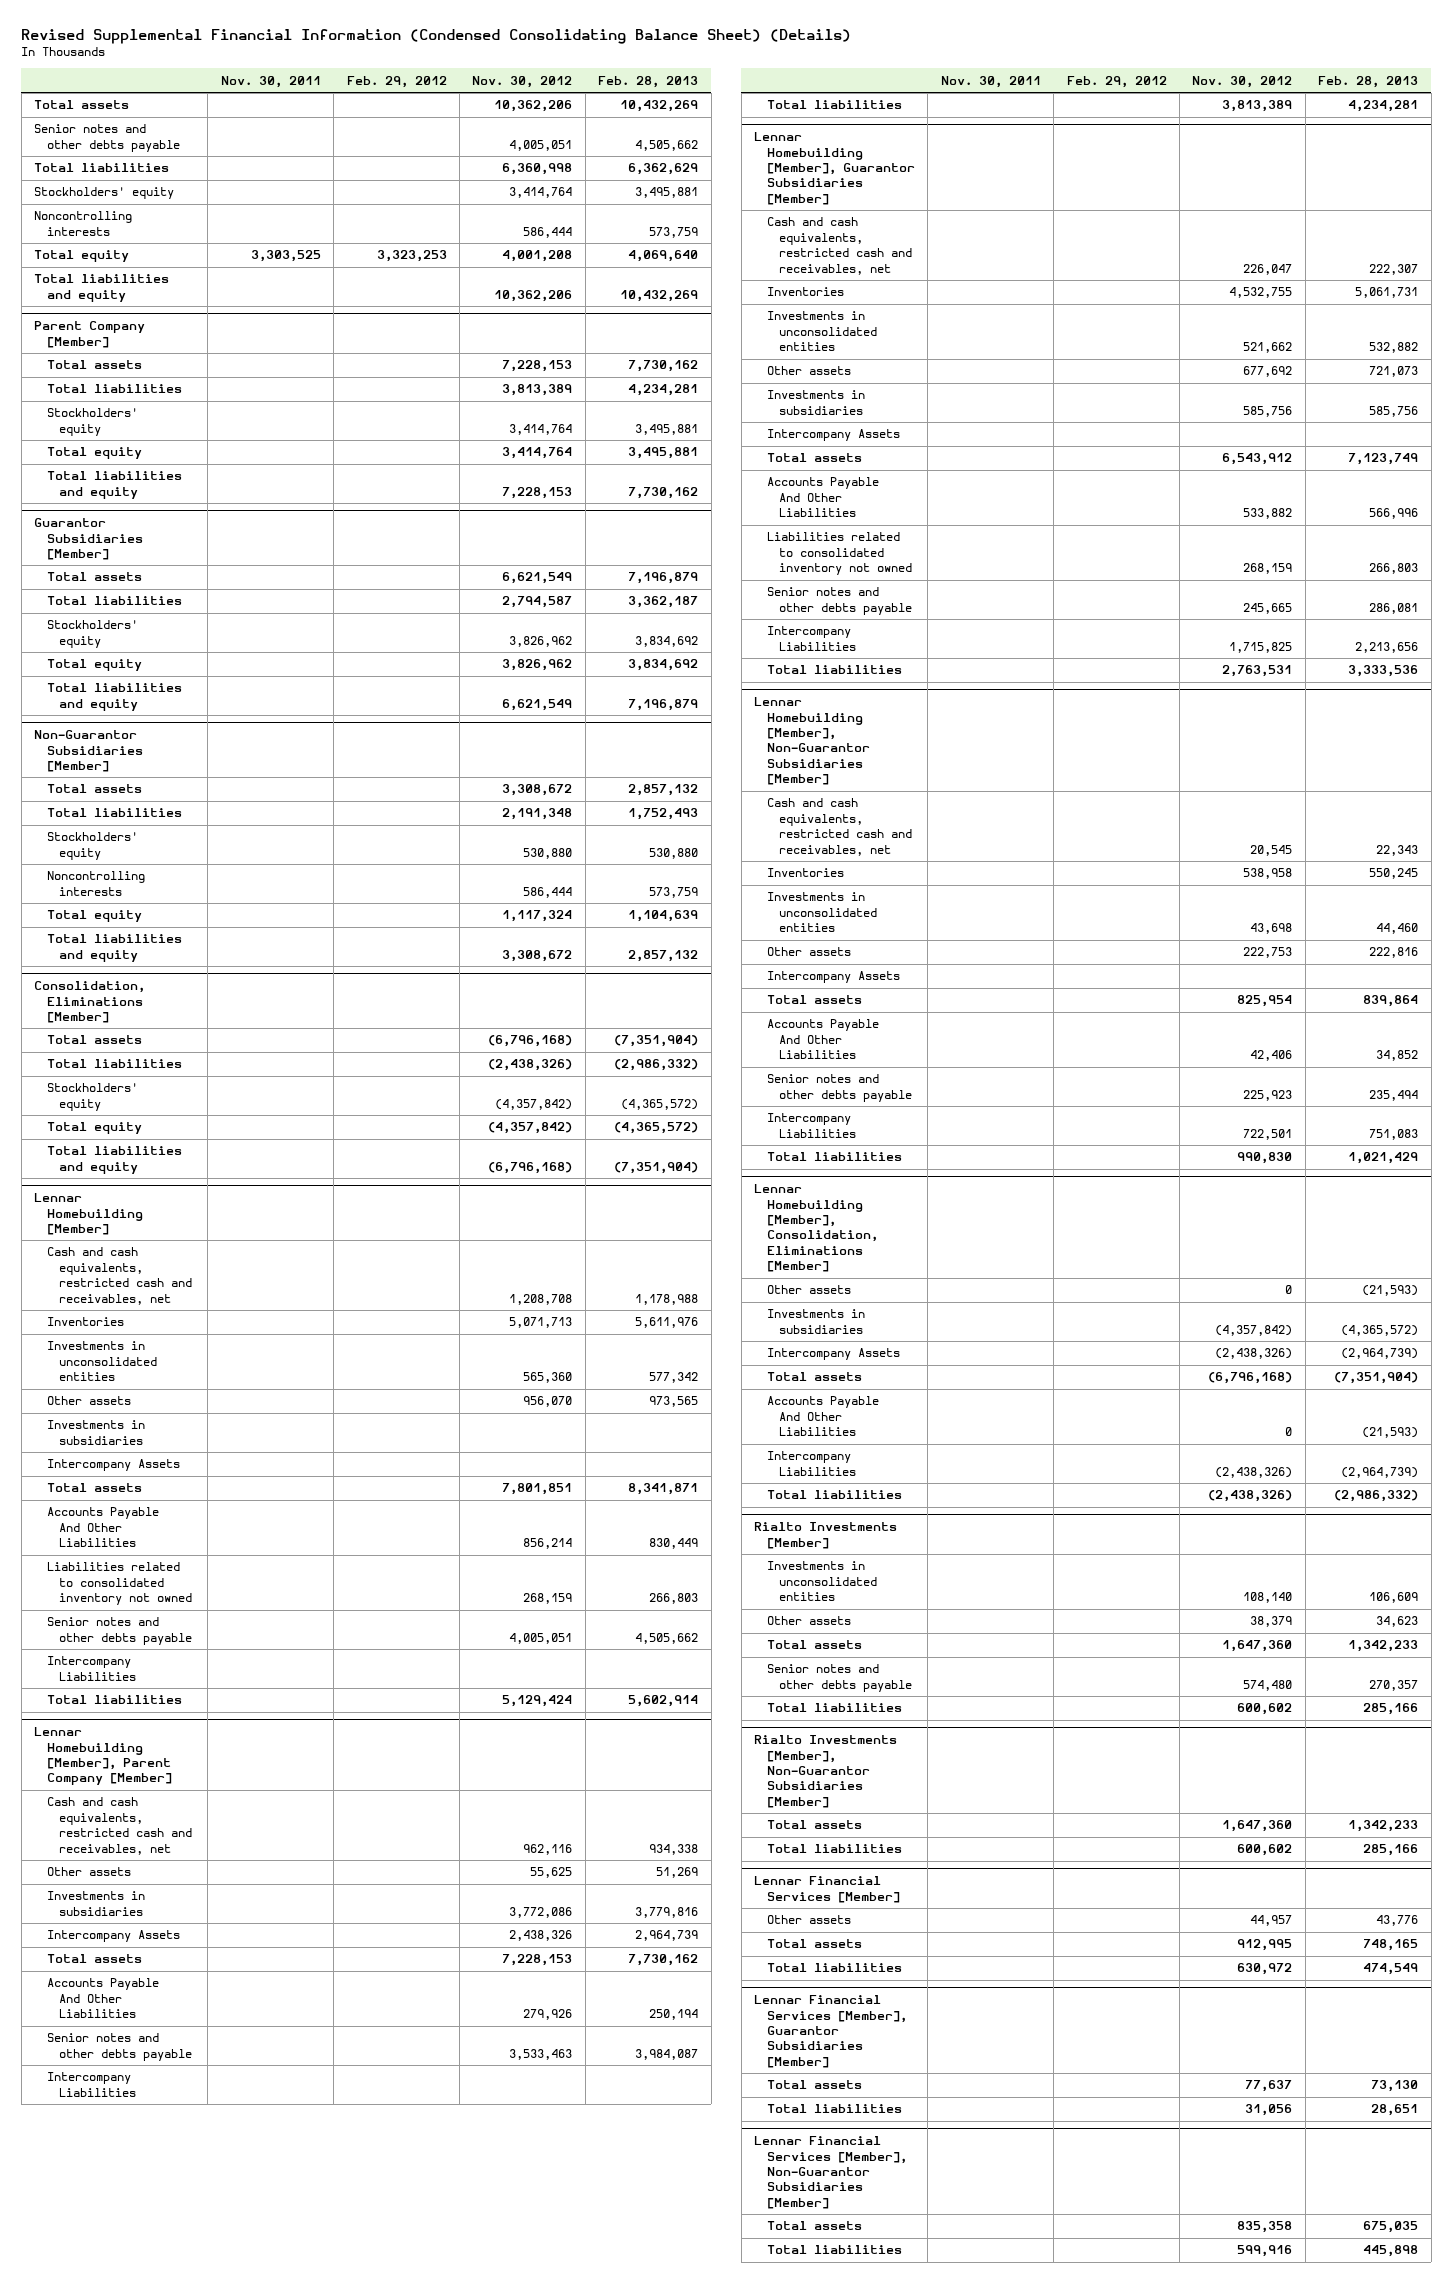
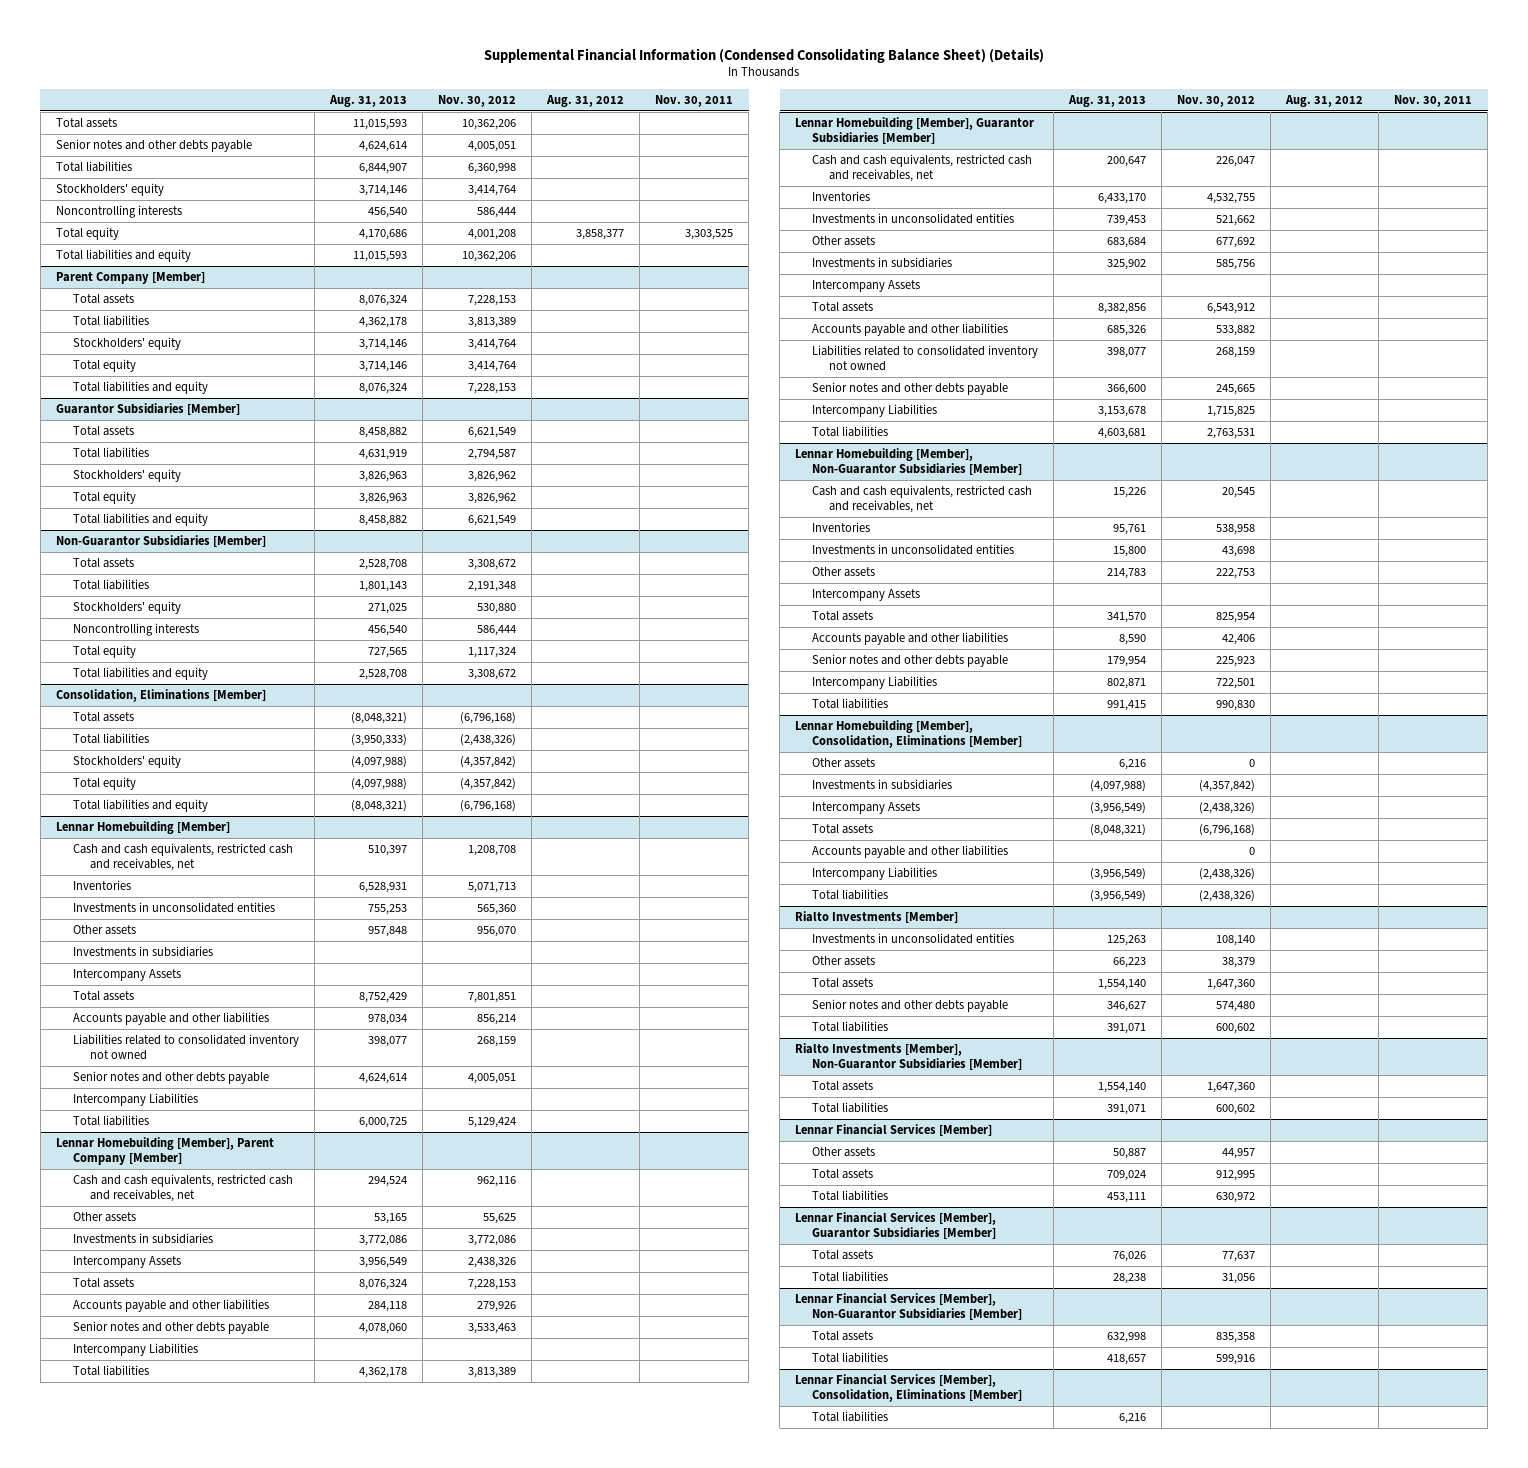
- Revised Supplemental Financial Information (Condensed Consolidating Balance Sheet) (Details)
+ Supplemental Financial Information (Condensed Consolidating Balance Sheet) (Details)
- | Nov. 30, 2011 | Feb. 29, 2012 | Nov. 30, 2012 | Feb. 28, 2013
+ | Aug. 31, 2013 | Nov. 30, 2012 | Aug. 31, 2012 | Nov. 30, 2011
@ Lennar Homebuilding [Member]
- Accounts Payable And Other Liabilities | | | 856,214 | 830,449
+ Accounts payable and other liabilities | 978,034 | 856,214 | |
@ Lennar Homebuilding [Member], Parent Company [Member]
- Accounts Payable And Other Liabilities | | | 279,926 | 250,194
+ Accounts payable and other liabilities | 284,118 | 279,926 | |
@ Lennar Homebuilding [Member], Guarantor Subsidiaries [Member]
- Accounts Payable And Other Liabilities | | | 533,882 | 566,996
+ Accounts payable and other liabilities | 685,326 | 533,882 | |
@ Lennar Homebuilding [Member], Non-Guarantor Subsidiaries [Member]
- Accounts Payable And Other Liabilities | | | 42,406 | 34,852
+ Accounts payable and other liabilities | 8,590 | 42,406 | |
@ Lennar Homebuilding [Member], Consolidation, Eliminations [Member]
- Accounts Payable And Other Liabilities | | | 0 | (21,593)
+ Accounts payable and other liabilities | | 0 | |
+ Lennar Financial Services [Member], Consolidation, Eliminations [Member]
+ Total liabilities | 6,216 | | |

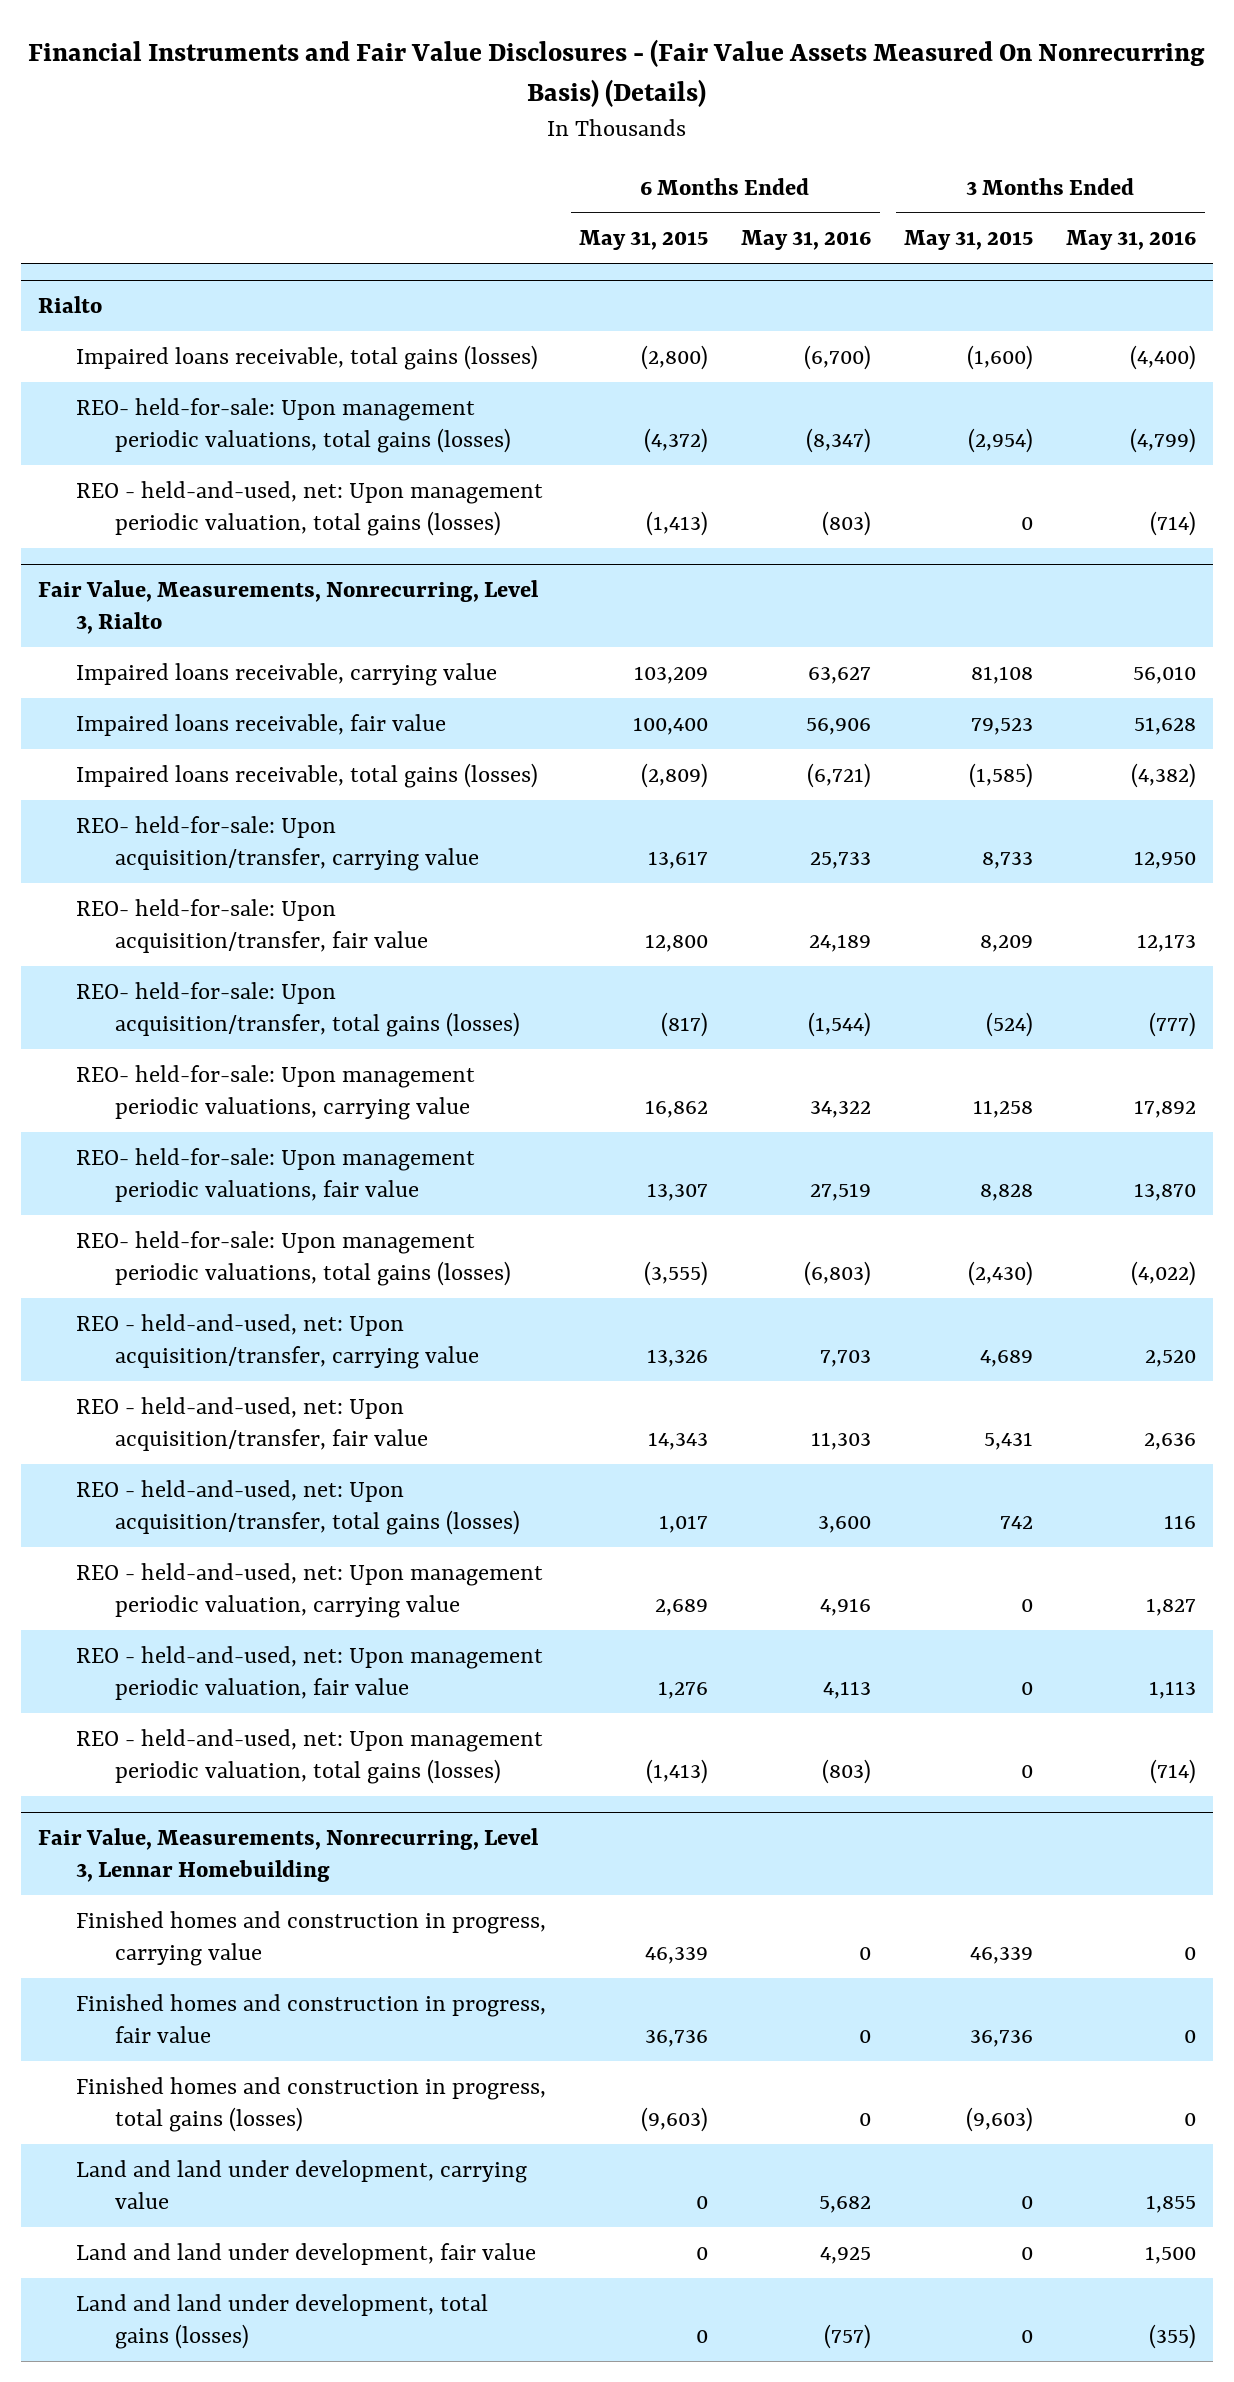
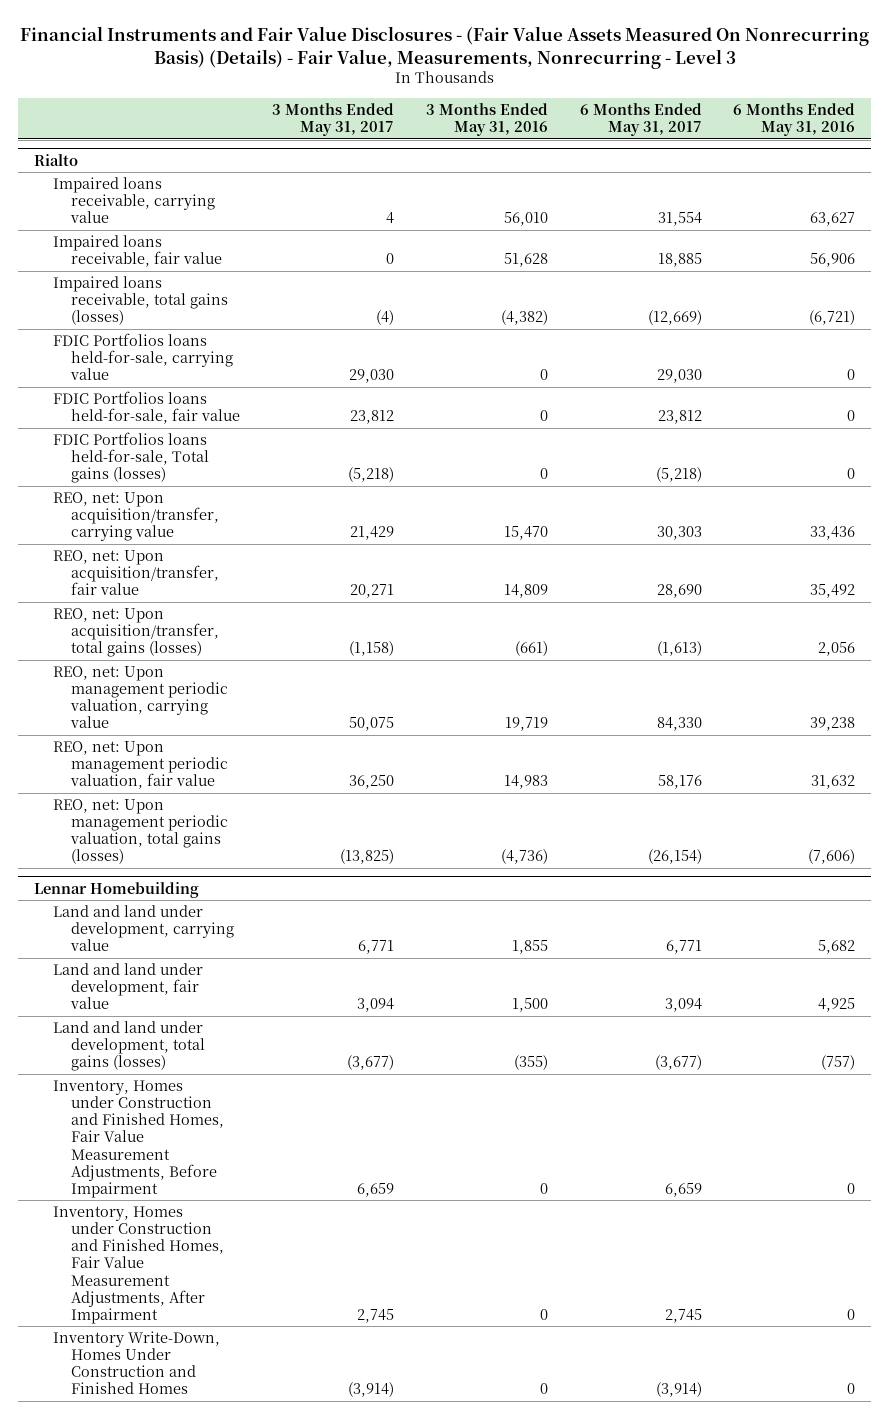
- Financial Instruments and Fair Value Disclosures - (Fair Value Assets Measured On Nonrecurring Basis) (Details)
+ Financial Instruments and Fair Value Disclosures - (Fair Value Assets Measured On Nonrecurring Basis) (Details) - Fair Value, Measurements, Nonrecurring - Level 3
- | 6 Months Ended May 31, 2015 | 6 Months Ended May 31, 2016 | 3 Months Ended May 31, 2015 | 3 Months Ended May 31, 2016
+ | 3 Months Ended May 31, 2017 | 3 Months Ended May 31, 2016 | 6 Months Ended May 31, 2017 | 6 Months Ended May 31, 2016
@ Rialto
- Impaired loans receivable, total gains (losses) | (2,800) | (6,700) | (1,600) | (4,400)
- REO- held-for-sale: Upon management periodic valuations, total gains (losses) | (4,372) | (8,347) | (2,954) | (4,799)
- REO - held-and-used, net: Upon management periodic valuation, total gains (losses) | (1,413) | (803) | 0 | (714)
- Fair Value, Measurements, Nonrecurring, Level 3, Rialto
- REO- held-for-sale: Upon acquisition/transfer, carrying value | 13,617 | 25,733 | 8,733 | 12,950
- REO- held-for-sale: Upon acquisition/transfer, fair value | 12,800 | 24,189 | 8,209 | 12,173
- REO- held-for-sale: Upon acquisition/transfer, total gains (losses) | (817) | (1,544) | (524) | (777)
- REO- held-for-sale: Upon management periodic valuations, carrying value | 16,862 | 34,322 | 11,258 | 17,892
- REO- held-for-sale: Upon management periodic valuations, fair value | 13,307 | 27,519 | 8,828 | 13,870
- REO- held-for-sale: Upon management periodic valuations, total gains (losses) | (3,555) | (6,803) | (2,430) | (4,022)
- REO - held-and-used, net: Upon acquisition/transfer, carrying value | 13,326 | 7,703 | 4,689 | 2,520
- REO - held-and-used, net: Upon acquisition/transfer, fair value | 14,343 | 11,303 | 5,431 | 2,636
- REO - held-and-used, net: Upon acquisition/transfer, total gains (losses) | 1,017 | 3,600 | 742 | 116
- REO - held-and-used, net: Upon management periodic valuation, carrying value | 2,689 | 4,916 | 0 | 1,827
- REO - held-and-used, net: Upon management periodic valuation, fair value | 1,276 | 4,113 | 0 | 1,113
- REO - held-and-used, net: Upon management periodic valuation, total gains (losses) | (1,413) | (803) | 0 | (714)
- Fair Value, Measurements, Nonrecurring, Level 3, Lennar Homebuilding
- Finished homes and construction in progress, carrying value | 46,339 | 0 | 46,339 | 0
- Finished homes and construction in progress, fair value | 36,736 | 0 | 36,736 | 0
- Finished homes and construction in progress, total gains (losses) | (9,603) | 0 | (9,603) | 0
@ Rialto
+ FDIC Portfolios loans held-for-sale, carrying value | 29,030 | 0 | 29,030 | 0
+ FDIC Portfolios loans held-for-sale, fair value | 23,812 | 0 | 23,812 | 0
+ FDIC Portfolios loans held-for-sale, Total gains (losses) | (5,218) | 0 | (5,218) | 0
+ REO, net: Upon acquisition/transfer, carrying value | 21,429 | 15,470 | 30,303 | 33,436
+ REO, net: Upon acquisition/transfer, fair value | 20,271 | 14,809 | 28,690 | 35,492
+ REO, net: Upon acquisition/transfer, total gains (losses) | (1,158) | (661) | (1,613) | 2,056
+ REO, net: Upon management periodic valuation, carrying value | 50,075 | 19,719 | 84,330 | 39,238
+ REO, net: Upon management periodic valuation, fair value | 36,250 | 14,983 | 58,176 | 31,632
+ REO, net: Upon management periodic valuation, total gains (losses) | (13,825) | (4,736) | (26,154) | (7,606)
+ Lennar Homebuilding
+ Inventory, Homes under Construction and Finished Homes, Fair Value Measurement Adjustments, Before Impairment | 6,659 | 0 | 6,659 | 0
+ Inventory, Homes under Construction and Finished Homes, Fair Value Measurement Adjustments, After Impairment | 2,745 | 0 | 2,745 | 0
+ Inventory Write-Down, Homes Under Construction and Finished Homes | (3,914) | 0 | (3,914) | 0

